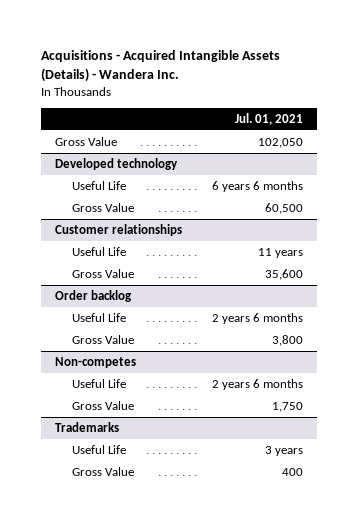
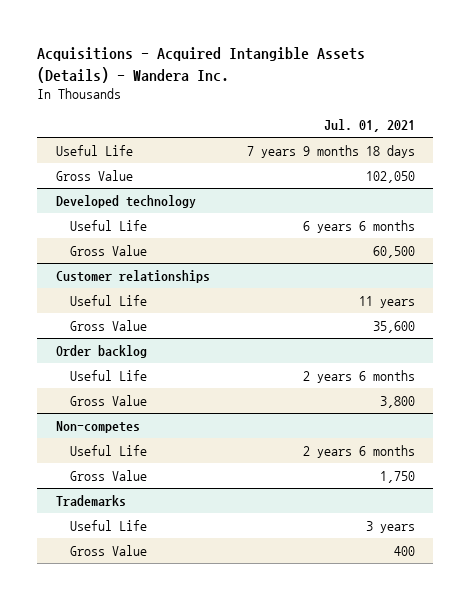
+ Useful Life | 7 years 9 months 18 days

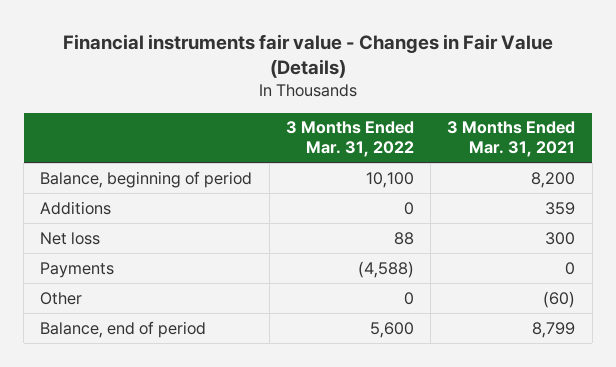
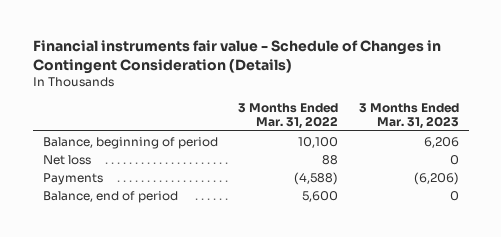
- Financial instruments fair value - Changes in Fair Value (Details)
+ Financial instruments fair value - Schedule of Changes in Contingent Consideration (Details)
- | 3 Months Ended Mar. 31, 2022 | 3 Months Ended Mar. 31, 2021
+ | 3 Months Ended Mar. 31, 2022 | 3 Months Ended Mar. 31, 2023
- Additions | 0 | 359
- Other | 0 | (60)

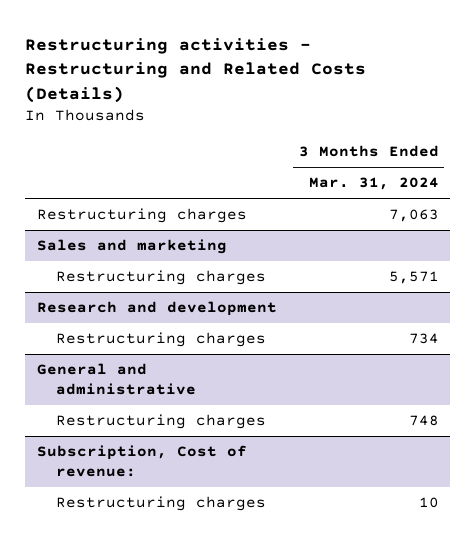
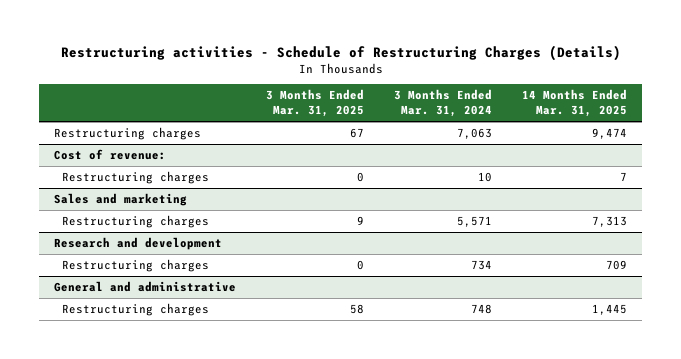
- Restructuring activities - Restructuring and Related Costs (Details)
+ Restructuring activities - Schedule of Restructuring Charges (Details)
- | 3 Months Ended Mar. 31, 2024
+ | 3 Months Ended Mar. 31, 2025 | 3 Months Ended Mar. 31, 2024 | 14 Months Ended Mar. 31, 2025
+ Cost of revenue:
+ Restructuring charges | 0 | 10 | 7
- Subscription, Cost of revenue:
- Restructuring charges | 10

